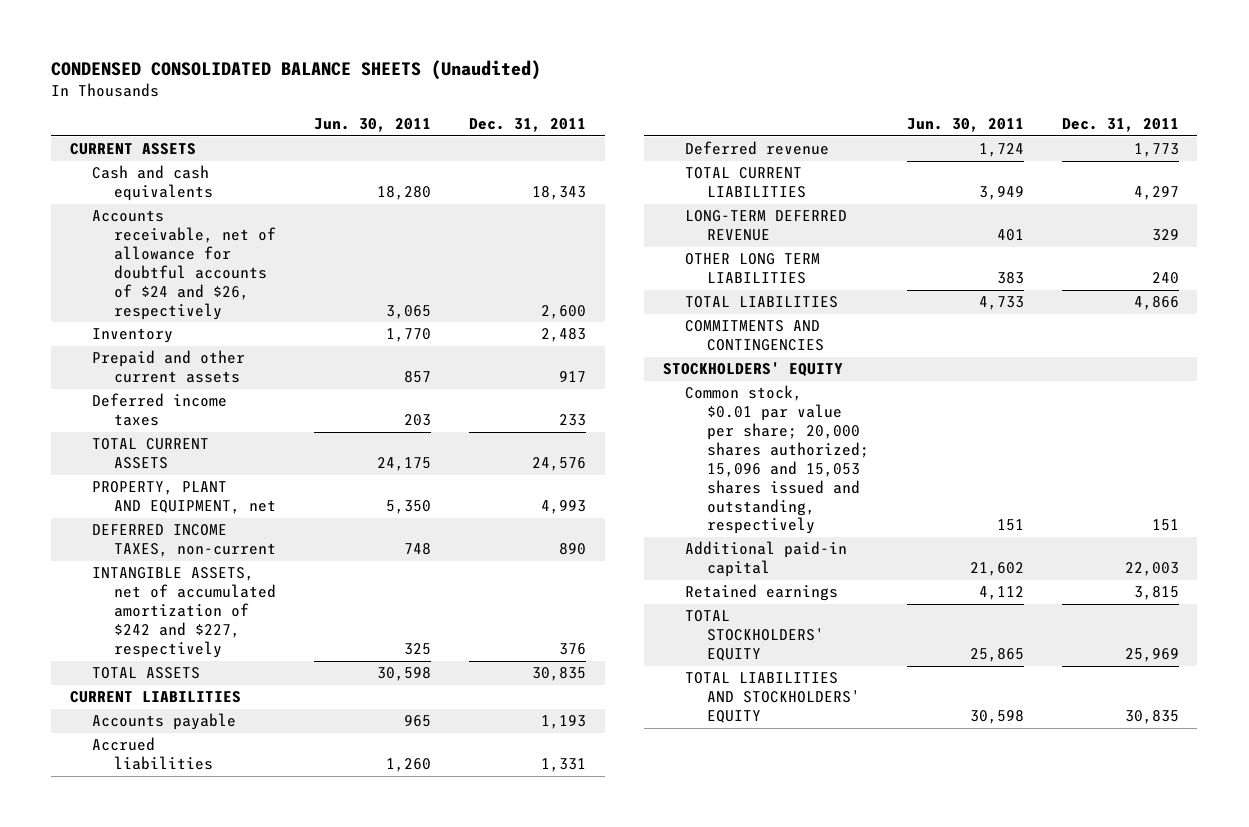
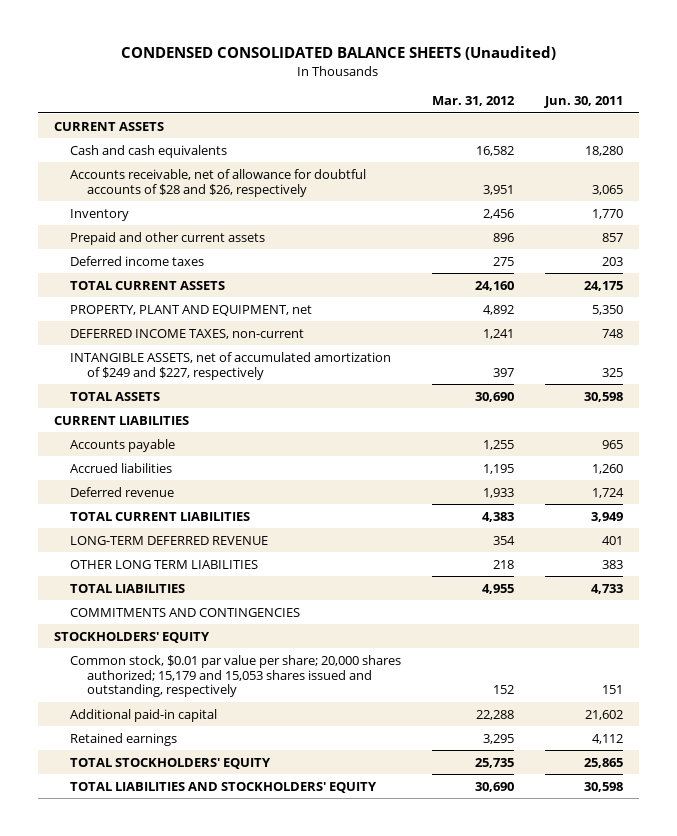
- | Jun. 30, 2011 | Dec. 31, 2011
+ | Mar. 31, 2012 | Jun. 30, 2011
- Accounts receivable, net of allowance for doubtful accounts of $24 and $26, respectively | 3,065 | 2,600
+ Accounts receivable, net of allowance for doubtful accounts of $28 and $26, respectively | 3,951 | 3,065
- INTANGIBLE ASSETS, net of accumulated amortization of $242 and $227, respectively | 325 | 376
+ INTANGIBLE ASSETS, net of accumulated amortization of $249 and $227, respectively | 397 | 325
- Common stock, $0.01 par value per share; 20,000 shares authorized; 15,096 and 15,053 shares issued and outstanding, respectively | 151 | 151
+ Common stock, $0.01 par value per share; 20,000 shares authorized; 15,179 and 15,053 shares issued and outstanding, respectively | 152 | 151

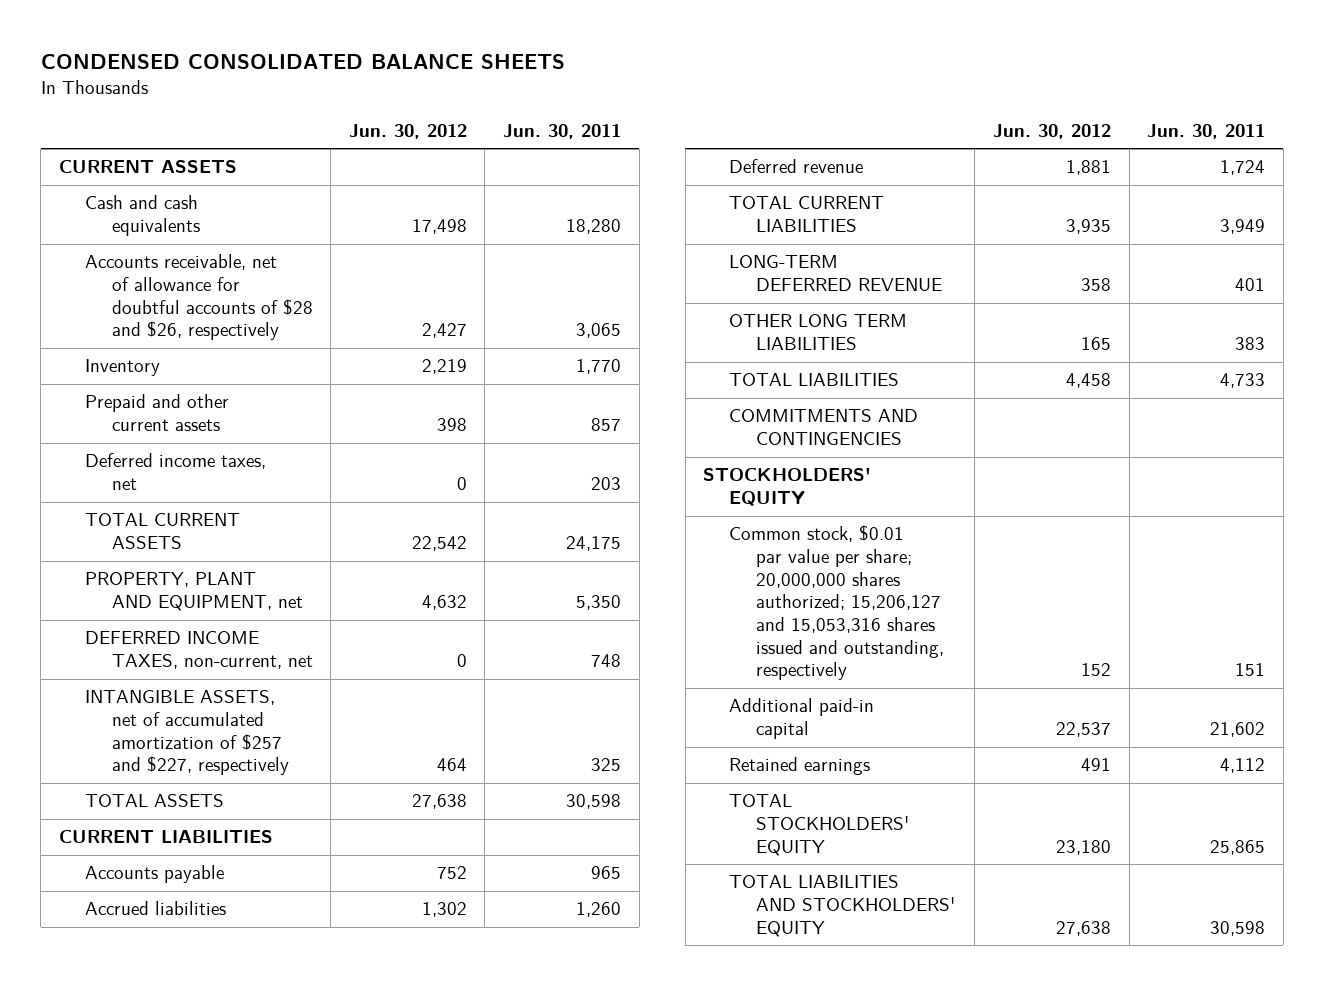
- CONDENSED CONSOLIDATED BALANCE SHEETS (Unaudited)
+ CONDENSED CONSOLIDATED BALANCE SHEETS
- | Mar. 31, 2012 | Jun. 30, 2011
+ | Jun. 30, 2012 | Jun. 30, 2011
- Deferred income taxes | 275 | 203
+ Deferred income taxes, net | 0 | 203
- DEFERRED INCOME TAXES, non-current | 1,241 | 748
- INTANGIBLE ASSETS, net of accumulated amortization of $249 and $227, respectively | 397 | 325
+ DEFERRED INCOME TAXES, non-current, net | 0 | 748
+ INTANGIBLE ASSETS, net of accumulated amortization of $257 and $227, respectively | 464 | 325
- Common stock, $0.01 par value per share; 20,000 shares authorized; 15,179 and 15,053 shares issued and outstanding, respectively | 152 | 151
+ Common stock, $0.01 par value per share; 20,000,000 shares authorized; 15,206,127 and 15,053,316 shares issued and outstanding, respectively | 152 | 151

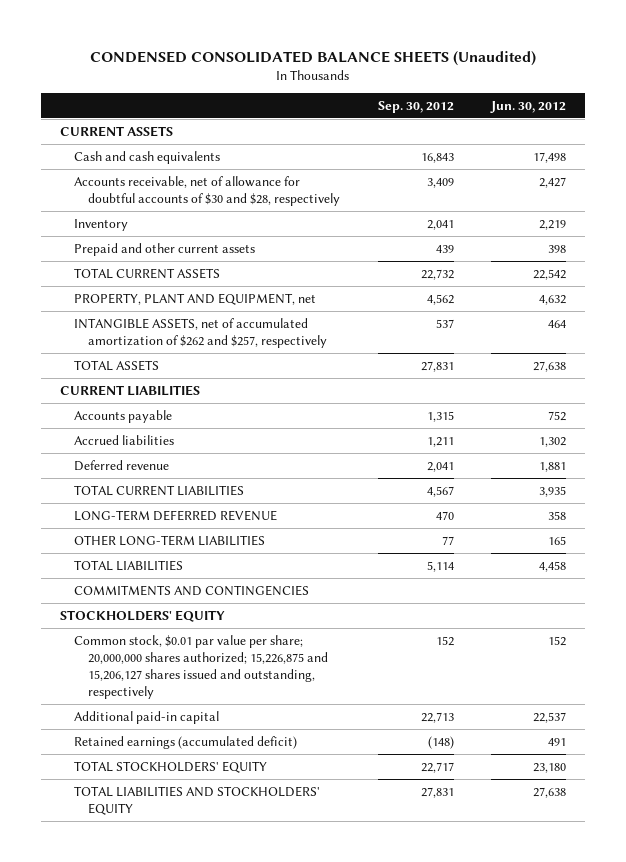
- CONDENSED CONSOLIDATED BALANCE SHEETS
+ CONDENSED CONSOLIDATED BALANCE SHEETS (Unaudited)
- | Jun. 30, 2012 | Jun. 30, 2011
+ | Sep. 30, 2012 | Jun. 30, 2012
- Accounts receivable, net of allowance for doubtful accounts of $28 and $26, respectively | 2,427 | 3,065
+ Accounts receivable, net of allowance for doubtful accounts of $30 and $28, respectively | 3,409 | 2,427
- Deferred income taxes, net | 0 | 203
- DEFERRED INCOME TAXES, non-current, net | 0 | 748
- INTANGIBLE ASSETS, net of accumulated amortization of $257 and $227, respectively | 464 | 325
+ INTANGIBLE ASSETS, net of accumulated amortization of $262 and $257, respectively | 537 | 464
- OTHER LONG TERM LIABILITIES | 165 | 383
+ OTHER LONG-TERM LIABILITIES | 77 | 165
- Common stock, $0.01 par value per share; 20,000,000 shares authorized; 15,206,127 and 15,053,316 shares issued and outstanding, respectively | 152 | 151
+ Common stock, $0.01 par value per share; 20,000,000 shares authorized; 15,226,875 and 15,206,127 shares issued and outstanding, respectively | 152 | 152
- Retained earnings | 491 | 4,112
+ Retained earnings (accumulated deficit) | (148) | 491

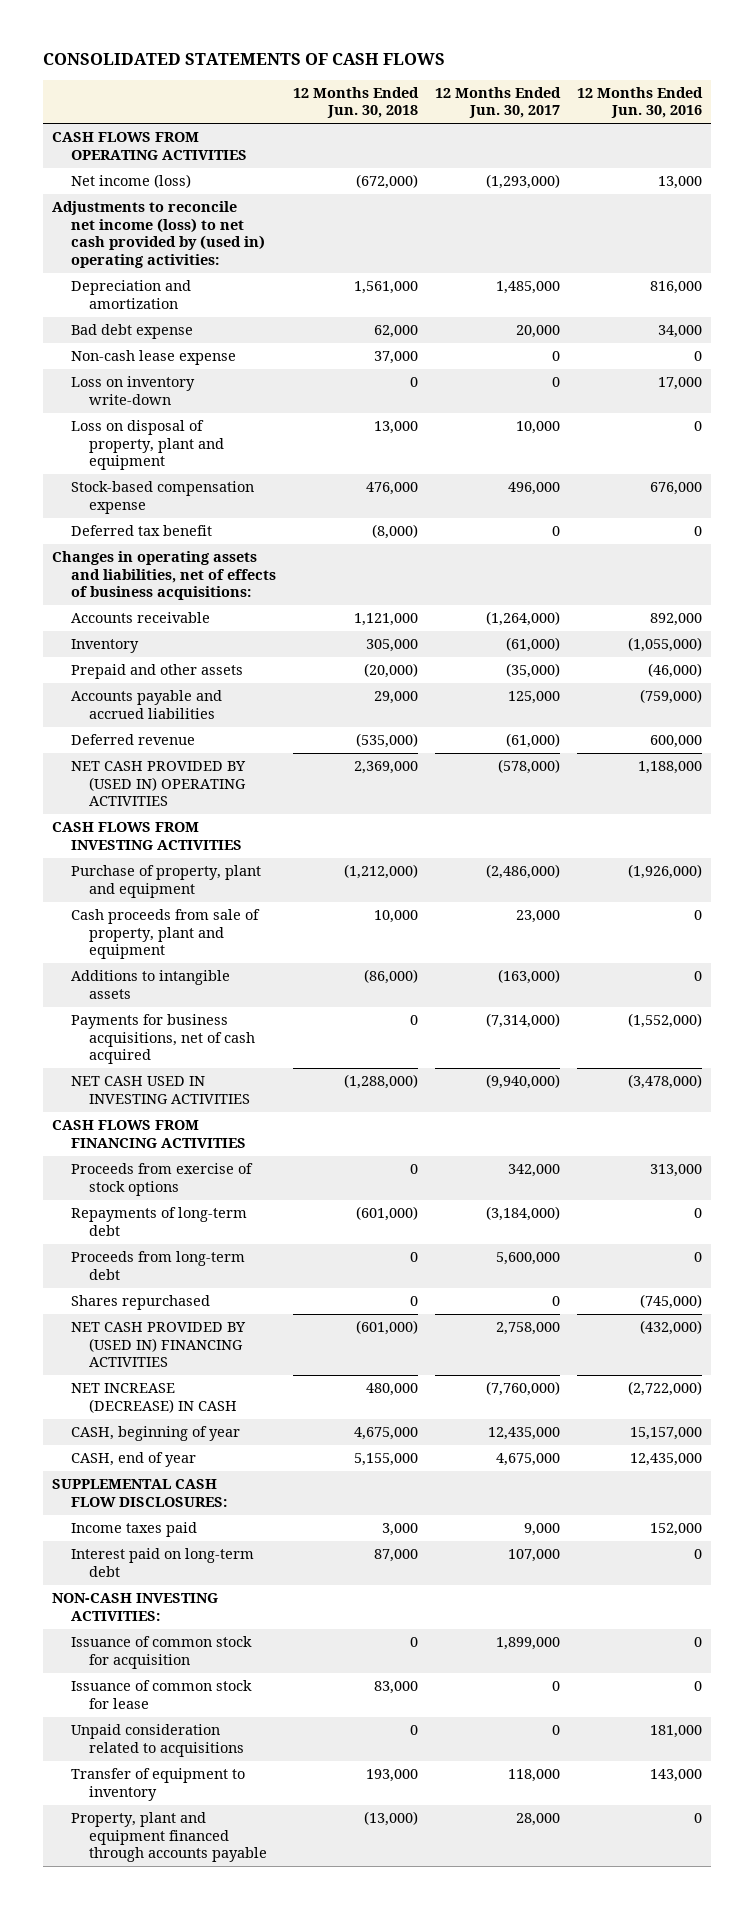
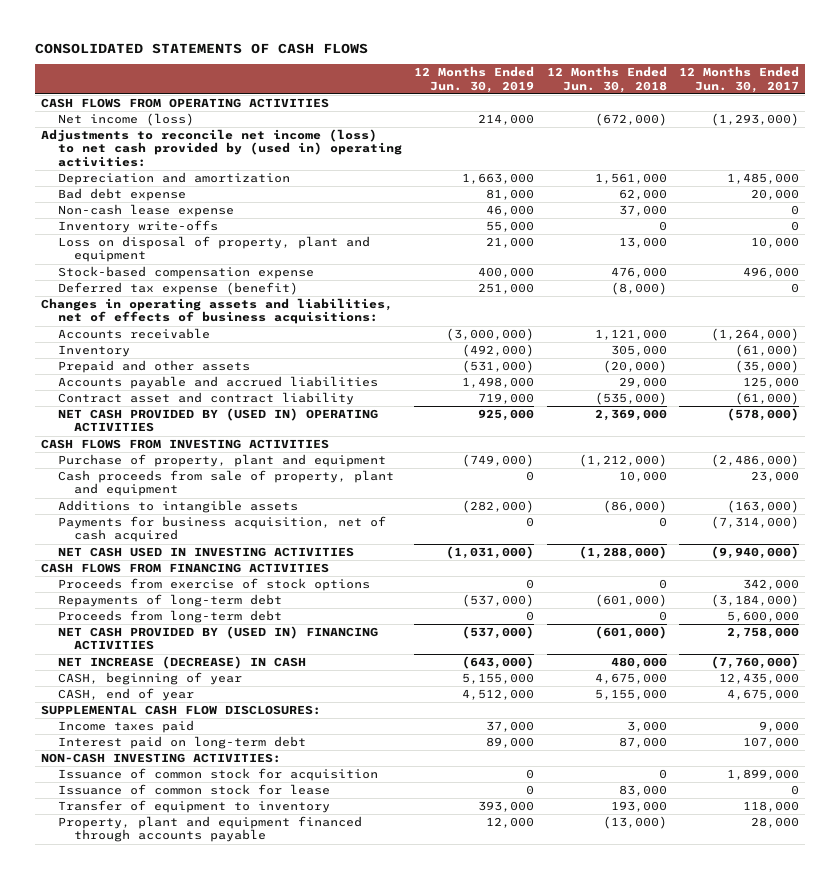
- | 12 Months Ended Jun. 30, 2018 | 12 Months Ended Jun. 30, 2017 | 12 Months Ended Jun. 30, 2016
+ | 12 Months Ended Jun. 30, 2019 | 12 Months Ended Jun. 30, 2018 | 12 Months Ended Jun. 30, 2017
- Loss on inventory write-down | 0 | 0 | 17,000
+ Inventory write-offs | 55,000 | 0 | 0
- Deferred tax benefit | (8,000) | 0 | 0
+ Deferred tax expense (benefit) | 251,000 | (8,000) | 0
- Deferred revenue | (535,000) | (61,000) | 600,000
+ Contract asset and contract liability | 719,000 | (535,000) | (61,000)
- Payments for business acquisitions, net of cash acquired | 0 | (7,314,000) | (1,552,000)
+ Payments for business acquisition, net of cash acquired | 0 | 0 | (7,314,000)
- Shares repurchased | 0 | 0 | (745,000)
- Unpaid consideration related to acquisitions | 0 | 0 | 181,000

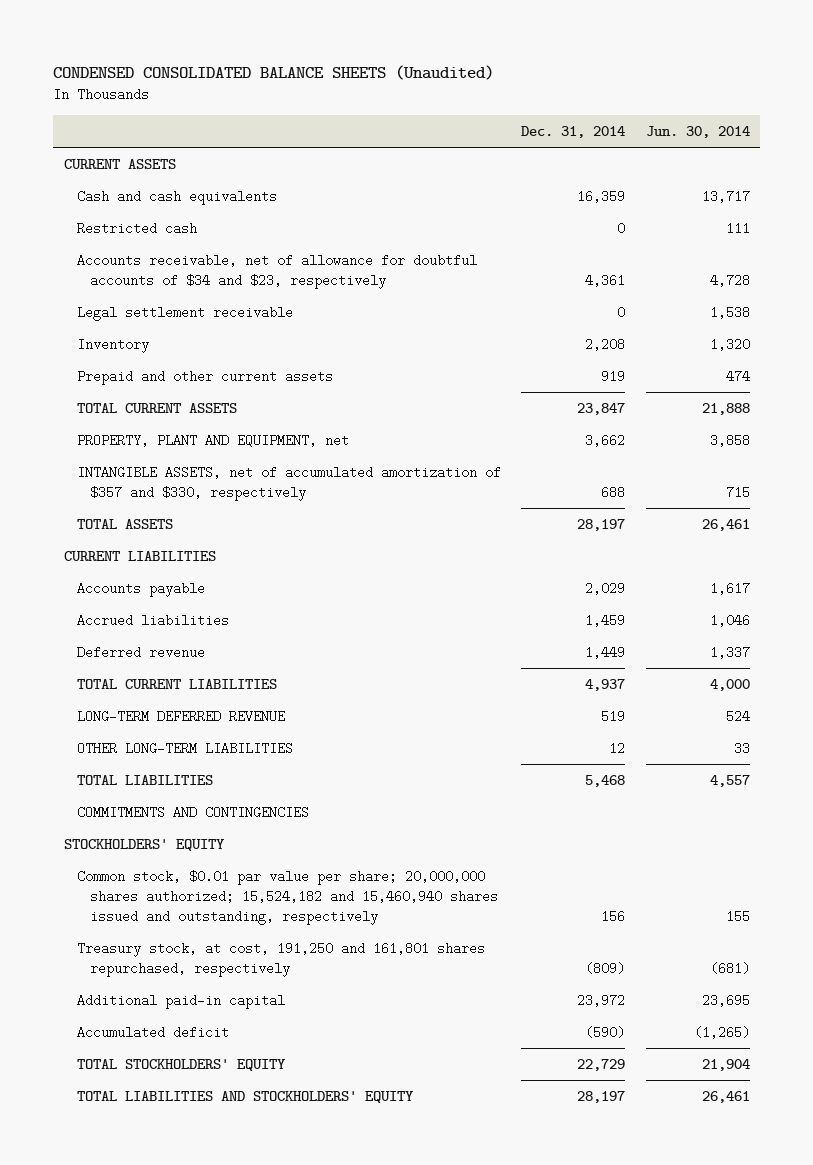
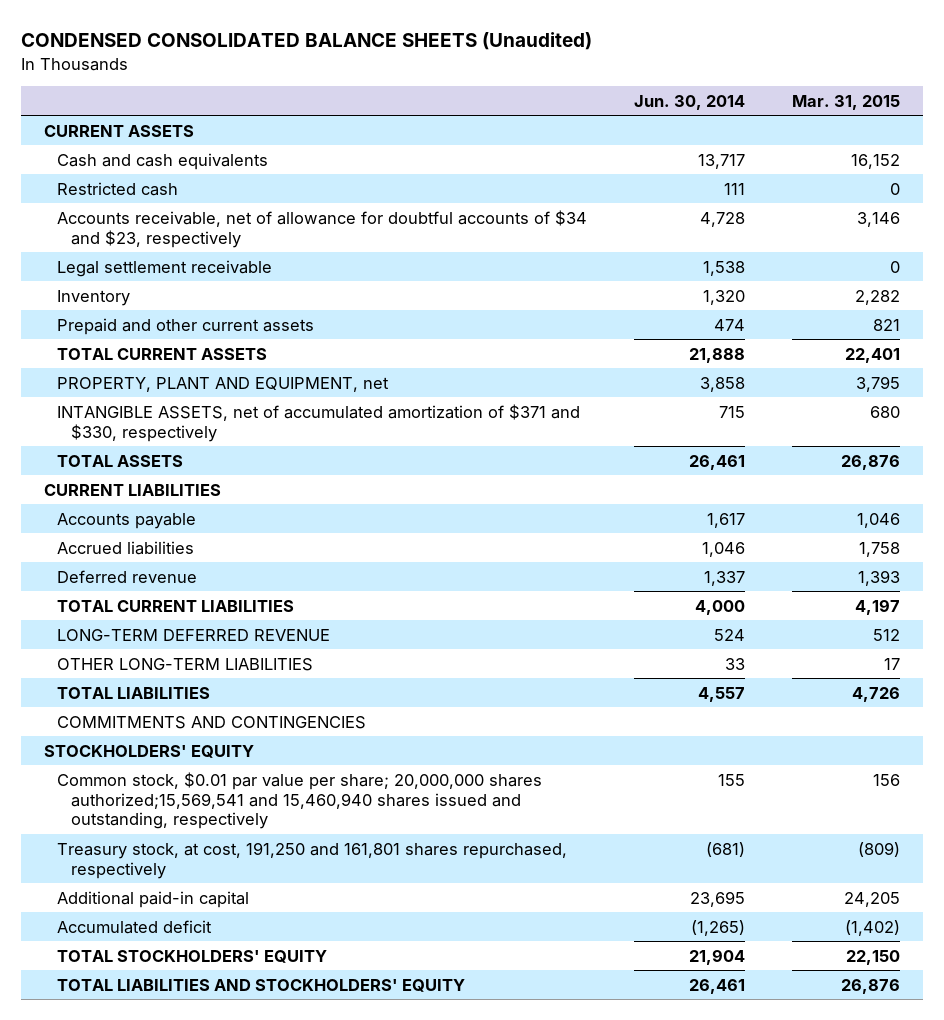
- | Dec. 31, 2014 | Jun. 30, 2014
+ | Jun. 30, 2014 | Mar. 31, 2015
- INTANGIBLE ASSETS, net of accumulated amortization of $357 and $330, respectively | 688 | 715
+ INTANGIBLE ASSETS, net of accumulated amortization of $371 and $330, respectively | 715 | 680
- Common stock, $0.01 par value per share; 20,000,000 shares authorized; 15,524,182 and 15,460,940 shares issued and outstanding, respectively | 156 | 155
+ Common stock, $0.01 par value per share; 20,000,000 shares authorized;15,569,541 and 15,460,940 shares issued and outstanding, respectively | 155 | 156

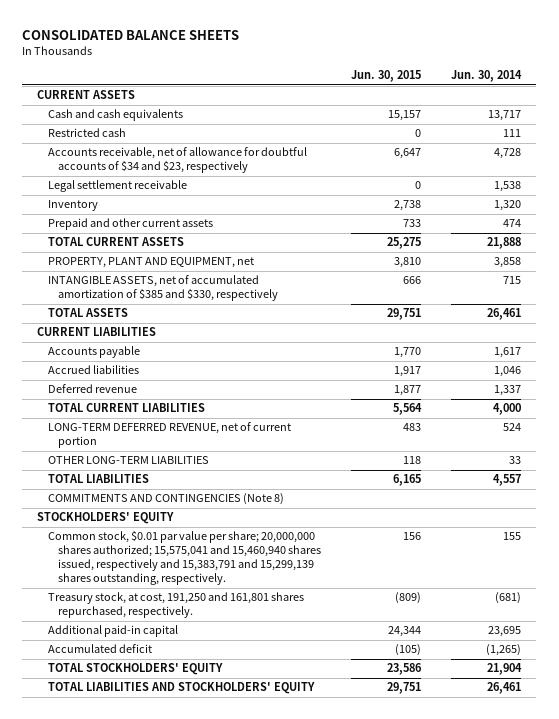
- CONDENSED CONSOLIDATED BALANCE SHEETS (Unaudited)
+ CONSOLIDATED BALANCE SHEETS
- | Jun. 30, 2014 | Mar. 31, 2015
+ | Jun. 30, 2015 | Jun. 30, 2014
- INTANGIBLE ASSETS, net of accumulated amortization of $371 and $330, respectively | 715 | 680
+ INTANGIBLE ASSETS, net of accumulated amortization of $385 and $330, respectively | 666 | 715
- LONG-TERM DEFERRED REVENUE | 524 | 512
+ LONG-TERM DEFERRED REVENUE, net of current portion | 483 | 524
- COMMITMENTS AND CONTINGENCIES
+ COMMITMENTS AND CONTINGENCIES (Note 8)
- Common stock, $0.01 par value per share; 20,000,000 shares authorized;15,569,541 and 15,460,940 shares issued and outstanding, respectively | 155 | 156
- Treasury stock, at cost, 191,250 and 161,801 shares repurchased, respectively | (681) | (809)
+ Common stock, $0.01 par value per share; 20,000,000 shares authorized; 15,575,041 and 15,460,940 shares issued, respectively and 15,383,791 and 15,299,139 shares outstanding, respectively. | 156 | 155
+ Treasury stock, at cost, 191,250 and 161,801 shares repurchased, respectively. | (809) | (681)

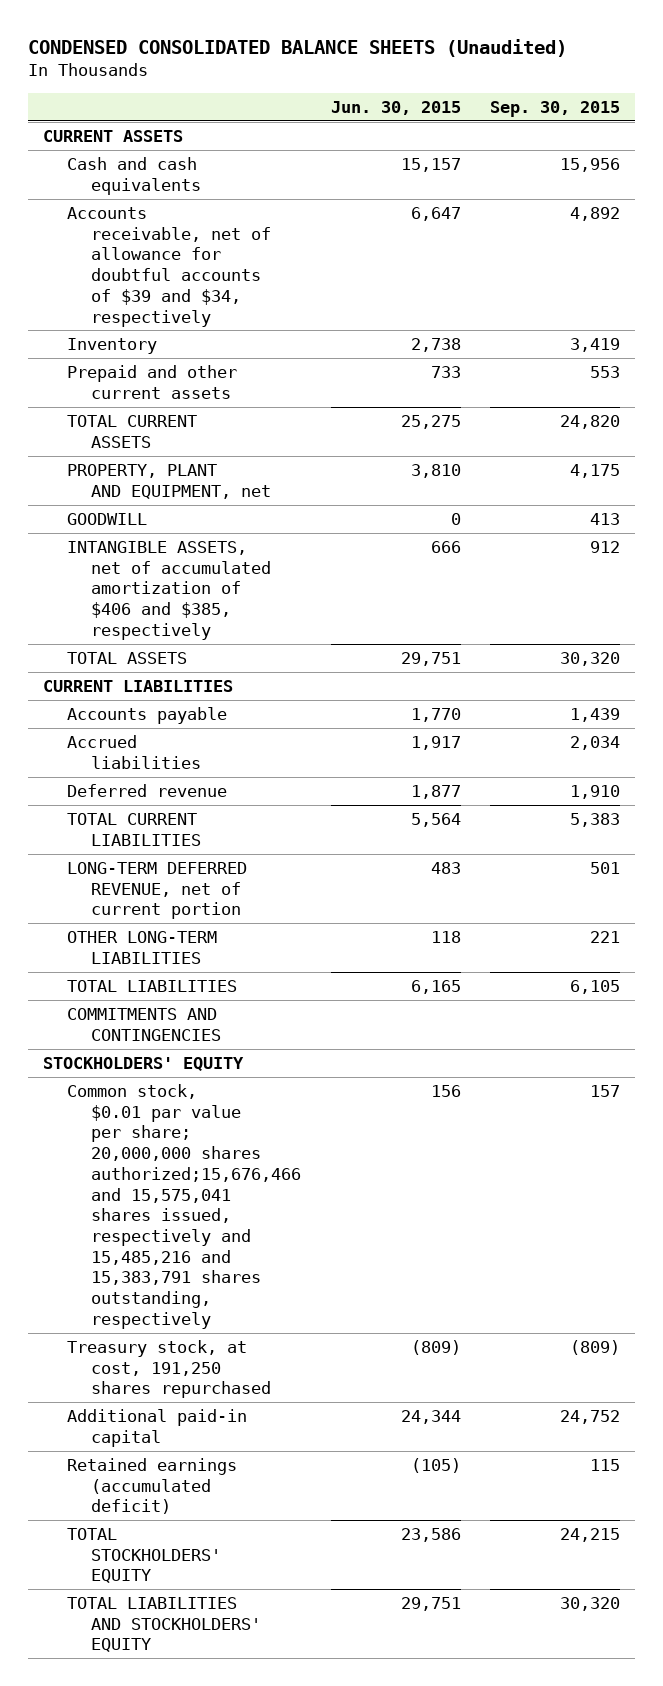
- CONSOLIDATED BALANCE SHEETS
+ CONDENSED CONSOLIDATED BALANCE SHEETS (Unaudited)
- | Jun. 30, 2015 | Jun. 30, 2014
+ | Jun. 30, 2015 | Sep. 30, 2015
- Restricted cash | 0 | 111
- Accounts receivable, net of allowance for doubtful accounts of $34 and $23, respectively | 6,647 | 4,728
- Legal settlement receivable | 0 | 1,538
+ Accounts receivable, net of allowance for doubtful accounts of $39 and $34, respectively | 6,647 | 4,892
- INTANGIBLE ASSETS, net of accumulated amortization of $385 and $330, respectively | 666 | 715
+ GOODWILL | 0 | 413
+ INTANGIBLE ASSETS, net of accumulated amortization of $406 and $385, respectively | 666 | 912
- COMMITMENTS AND CONTINGENCIES (Note 8)
+ COMMITMENTS AND CONTINGENCIES
- Common stock, $0.01 par value per share; 20,000,000 shares authorized; 15,575,041 and 15,460,940 shares issued, respectively and 15,383,791 and 15,299,139 shares outstanding, respectively. | 156 | 155
- Treasury stock, at cost, 191,250 and 161,801 shares repurchased, respectively. | (809) | (681)
+ Common stock, $0.01 par value per share; 20,000,000 shares authorized;15,676,466 and 15,575,041 shares issued, respectively and 15,485,216 and 15,383,791 shares outstanding, respectively | 156 | 157
+ Treasury stock, at cost, 191,250 shares repurchased | (809) | (809)
- Accumulated deficit | (105) | (1,265)
+ Retained earnings (accumulated deficit) | (105) | 115

